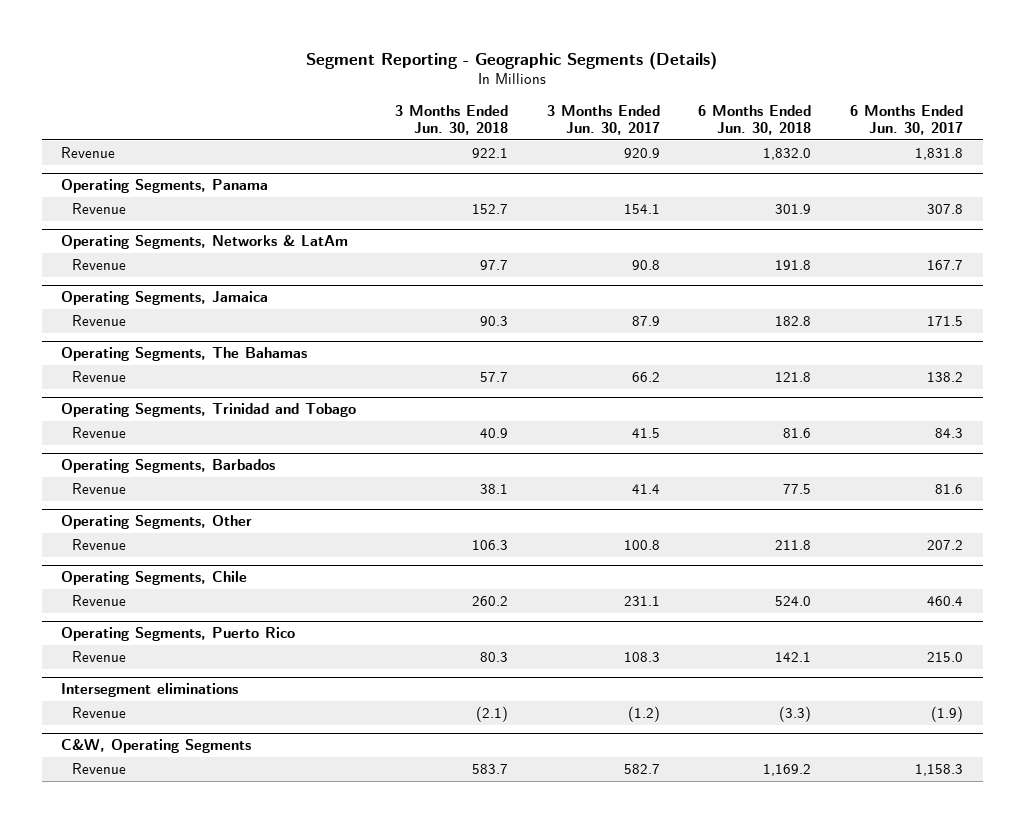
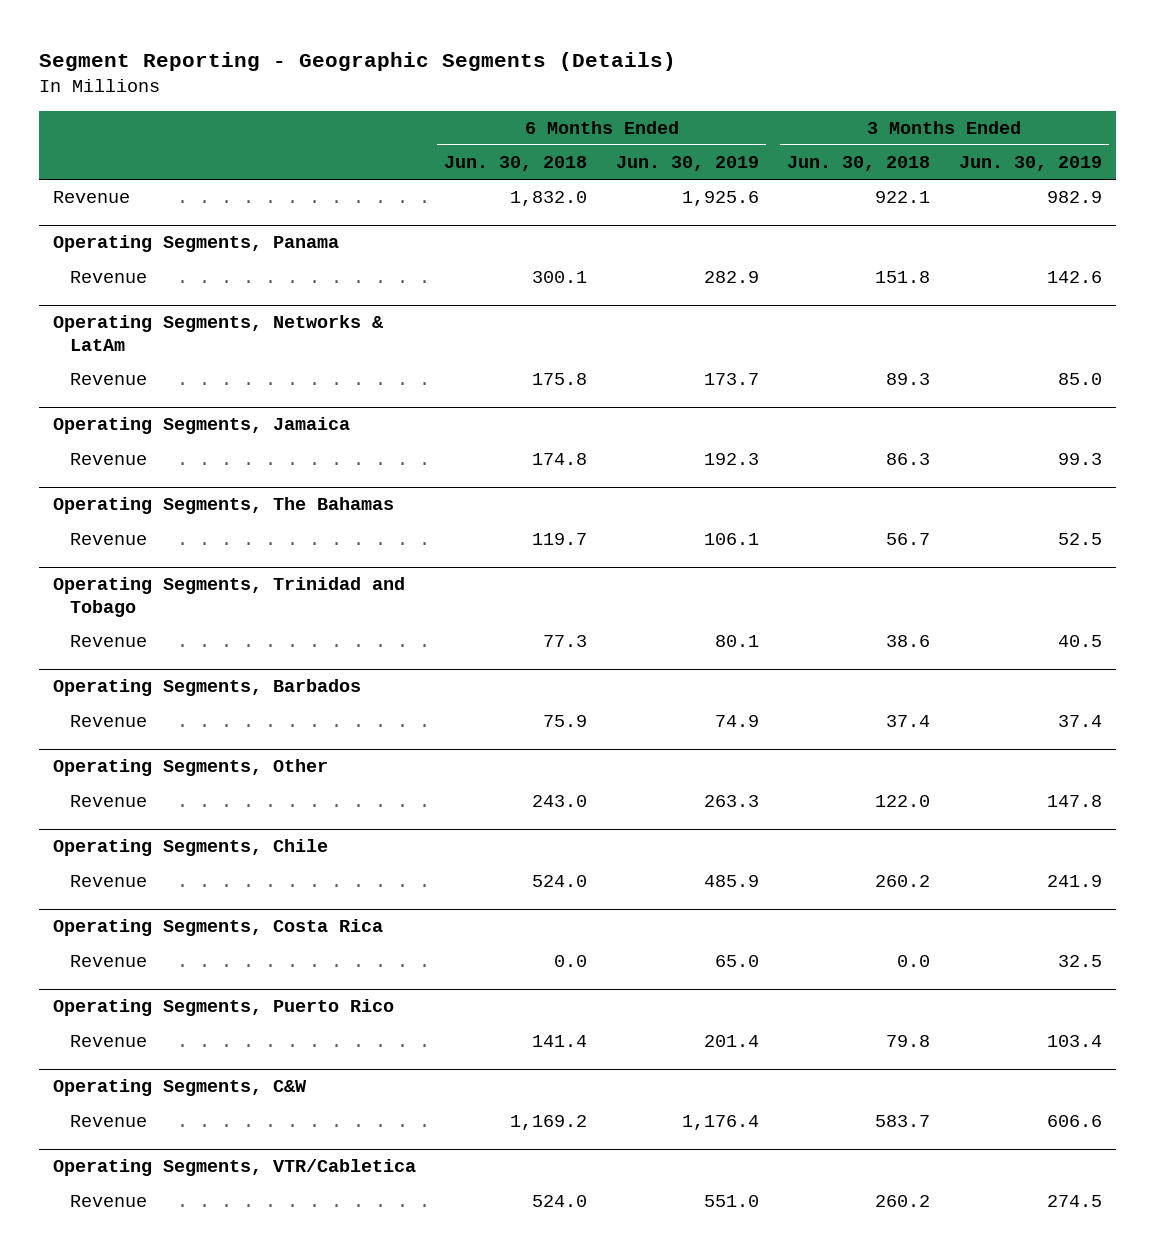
- | 3 Months Ended Jun. 30, 2018 | 3 Months Ended Jun. 30, 2017 | 6 Months Ended Jun. 30, 2018 | 6 Months Ended Jun. 30, 2017
+ | 6 Months Ended Jun. 30, 2018 | 6 Months Ended Jun. 30, 2019 | 3 Months Ended Jun. 30, 2018 | 3 Months Ended Jun. 30, 2019
@ Operating Segments, Panama
- Revenue | 152.7 | 154.1 | 301.9 | 307.8
+ Revenue | 300.1 | 282.9 | 151.8 | 142.6
@ Operating Segments, Networks & LatAm
- Revenue | 97.7 | 90.8 | 191.8 | 167.7
+ Revenue | 175.8 | 173.7 | 89.3 | 85.0
@ Operating Segments, Jamaica
- Revenue | 90.3 | 87.9 | 182.8 | 171.5
+ Revenue | 174.8 | 192.3 | 86.3 | 99.3
@ Operating Segments, The Bahamas
- Revenue | 57.7 | 66.2 | 121.8 | 138.2
+ Revenue | 119.7 | 106.1 | 56.7 | 52.5
@ Operating Segments, Trinidad and Tobago
- Revenue | 40.9 | 41.5 | 81.6 | 84.3
+ Revenue | 77.3 | 80.1 | 38.6 | 40.5
@ Operating Segments, Barbados
- Revenue | 38.1 | 41.4 | 77.5 | 81.6
+ Revenue | 75.9 | 74.9 | 37.4 | 37.4
@ Operating Segments, Other
- Revenue | 106.3 | 100.8 | 211.8 | 207.2
+ Revenue | 243.0 | 263.3 | 122.0 | 147.8
+ Operating Segments, Costa Rica
+ Revenue | 0.0 | 65.0 | 0.0 | 32.5
@ Operating Segments, Puerto Rico
- Revenue | 80.3 | 108.3 | 142.1 | 215.0
- Intersegment eliminations
- Revenue | (2.1) | (1.2) | (3.3) | (1.9)
- C&W, Operating Segments
@ Operating Segments, Puerto Rico
+ Revenue | 141.4 | 201.4 | 79.8 | 103.4
+ Operating Segments, C&W
+ Operating Segments, VTR/Cabletica
+ Revenue | 524.0 | 551.0 | 260.2 | 274.5

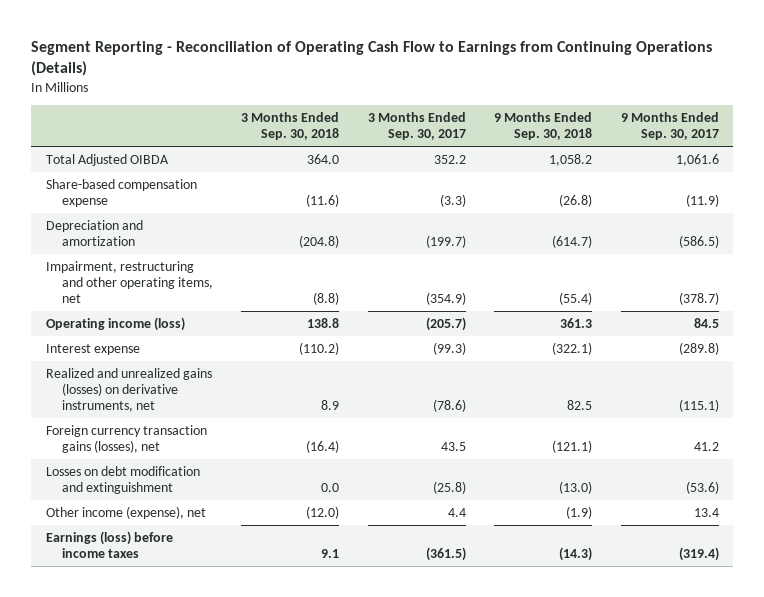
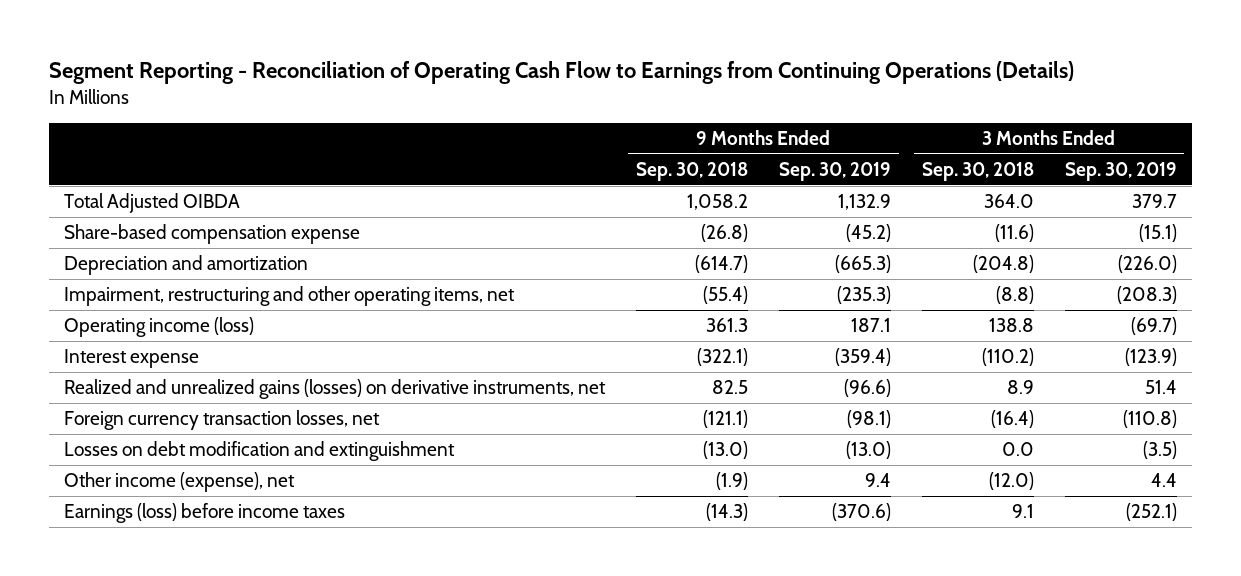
- | 3 Months Ended Sep. 30, 2018 | 3 Months Ended Sep. 30, 2017 | 9 Months Ended Sep. 30, 2018 | 9 Months Ended Sep. 30, 2017
+ | 9 Months Ended Sep. 30, 2018 | 9 Months Ended Sep. 30, 2019 | 3 Months Ended Sep. 30, 2018 | 3 Months Ended Sep. 30, 2019
- Foreign currency transaction gains (losses), net | (16.4) | 43.5 | (121.1) | 41.2
+ Foreign currency transaction losses, net | (121.1) | (98.1) | (16.4) | (110.8)

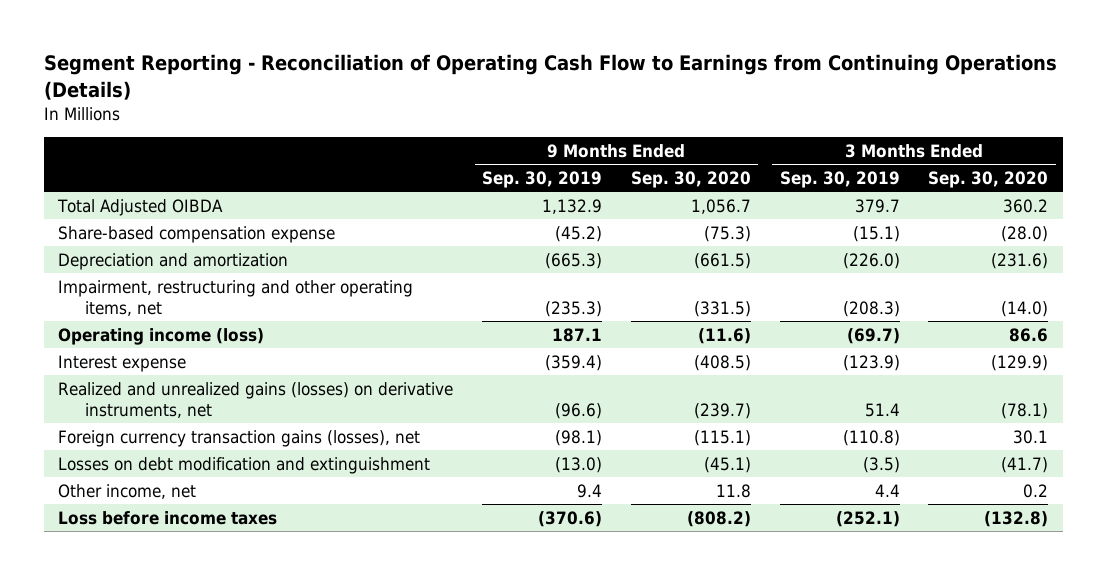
- | 9 Months Ended Sep. 30, 2018 | 9 Months Ended Sep. 30, 2019 | 3 Months Ended Sep. 30, 2018 | 3 Months Ended Sep. 30, 2019
+ | 9 Months Ended Sep. 30, 2019 | 9 Months Ended Sep. 30, 2020 | 3 Months Ended Sep. 30, 2019 | 3 Months Ended Sep. 30, 2020
- Foreign currency transaction losses, net | (121.1) | (98.1) | (16.4) | (110.8)
+ Foreign currency transaction gains (losses), net | (98.1) | (115.1) | (110.8) | 30.1
- Other income (expense), net | (1.9) | 9.4 | (12.0) | 4.4
- Earnings (loss) before income taxes | (14.3) | (370.6) | 9.1 | (252.1)
+ Other income, net | 9.4 | 11.8 | 4.4 | 0.2
+ Loss before income taxes | (370.6) | (808.2) | (252.1) | (132.8)

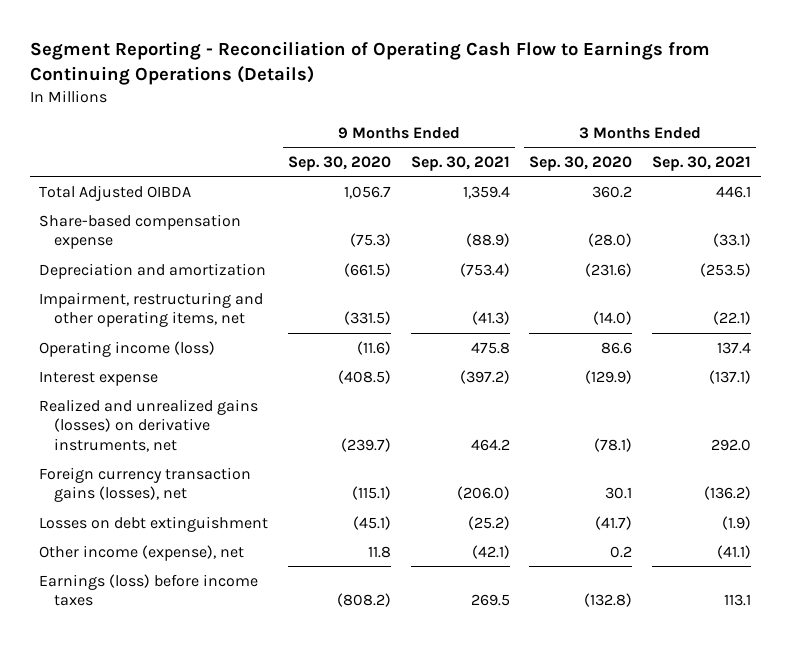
- | 9 Months Ended Sep. 30, 2019 | 9 Months Ended Sep. 30, 2020 | 3 Months Ended Sep. 30, 2019 | 3 Months Ended Sep. 30, 2020
+ | 9 Months Ended Sep. 30, 2020 | 9 Months Ended Sep. 30, 2021 | 3 Months Ended Sep. 30, 2020 | 3 Months Ended Sep. 30, 2021
- Losses on debt modification and extinguishment | (13.0) | (45.1) | (3.5) | (41.7)
- Other income, net | 9.4 | 11.8 | 4.4 | 0.2
- Loss before income taxes | (370.6) | (808.2) | (252.1) | (132.8)
+ Losses on debt extinguishment | (45.1) | (25.2) | (41.7) | (1.9)
+ Other income (expense), net | 11.8 | (42.1) | 0.2 | (41.1)
+ Earnings (loss) before income taxes | (808.2) | 269.5 | (132.8) | 113.1

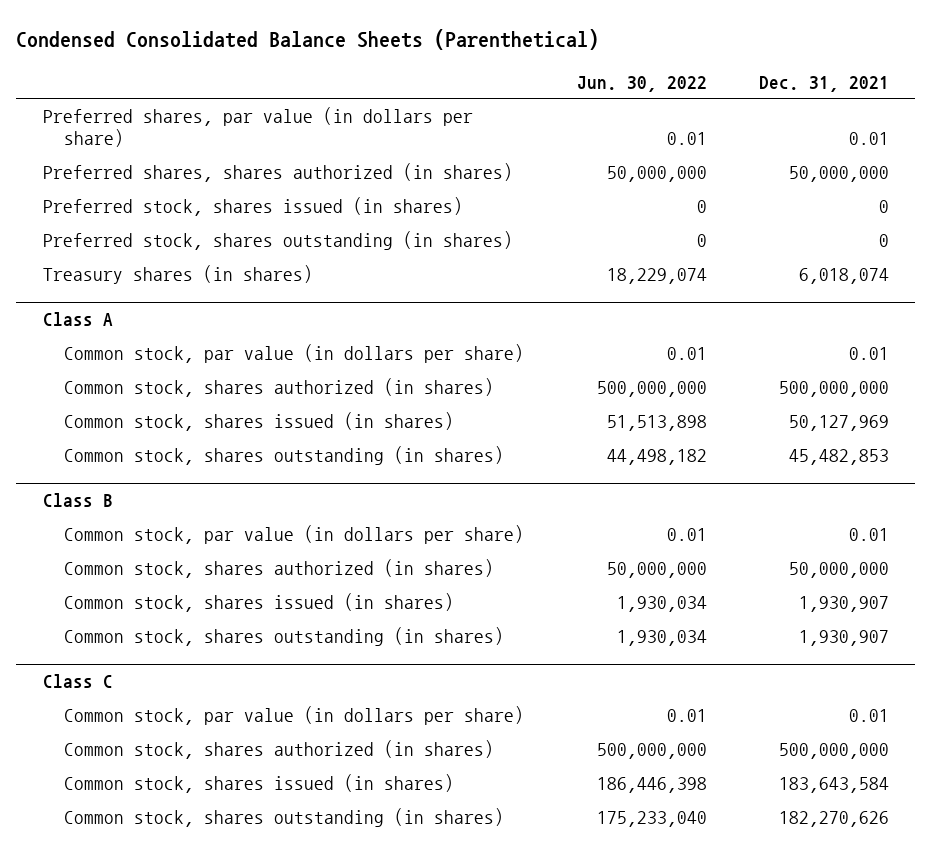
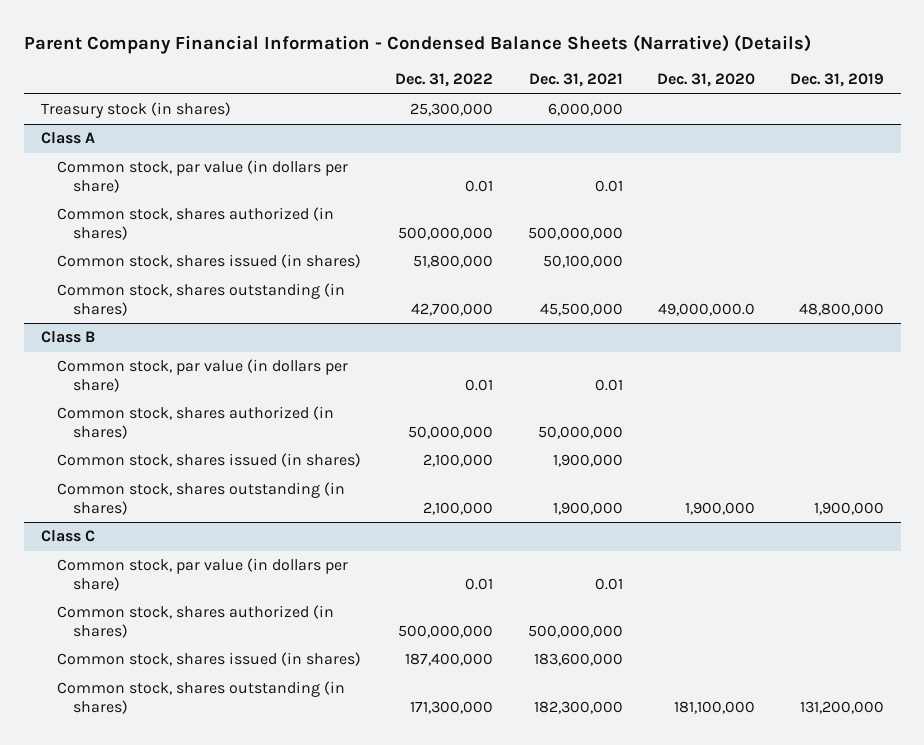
- Condensed Consolidated Balance Sheets (Parenthetical)
+ Parent Company Financial Information - Condensed Balance Sheets (Narrative) (Details)
- | Jun. 30, 2022 | Dec. 31, 2021
+ | Dec. 31, 2022 | Dec. 31, 2021 | Dec. 31, 2020 | Dec. 31, 2019
- Preferred shares, par value (in dollars per share) | 0.01 | 0.01
- Preferred shares, shares authorized (in shares) | 50,000,000 | 50,000,000
- Preferred stock, shares issued (in shares) | 0 | 0
- Preferred stock, shares outstanding (in shares) | 0 | 0
- Treasury shares (in shares) | 18,229,074 | 6,018,074
+ Treasury stock (in shares) | 25,300,000 | 6,000,000 | |
@ Class A
- Common stock, shares issued (in shares) | 51,513,898 | 50,127,969
- Common stock, shares outstanding (in shares) | 44,498,182 | 45,482,853
+ Common stock, shares issued (in shares) | 51,800,000 | 50,100,000 | |
+ Common stock, shares outstanding (in shares) | 42,700,000 | 45,500,000 | 49,000,000.0 | 48,800,000
@ Class B
- Common stock, shares issued (in shares) | 1,930,034 | 1,930,907
- Common stock, shares outstanding (in shares) | 1,930,034 | 1,930,907
+ Common stock, shares issued (in shares) | 2,100,000 | 1,900,000 | |
+ Common stock, shares outstanding (in shares) | 2,100,000 | 1,900,000 | 1,900,000 | 1,900,000
@ Class C
- Common stock, shares issued (in shares) | 186,446,398 | 183,643,584
- Common stock, shares outstanding (in shares) | 175,233,040 | 182,270,626
+ Common stock, shares issued (in shares) | 187,400,000 | 183,600,000 | |
+ Common stock, shares outstanding (in shares) | 171,300,000 | 182,300,000 | 181,100,000 | 131,200,000

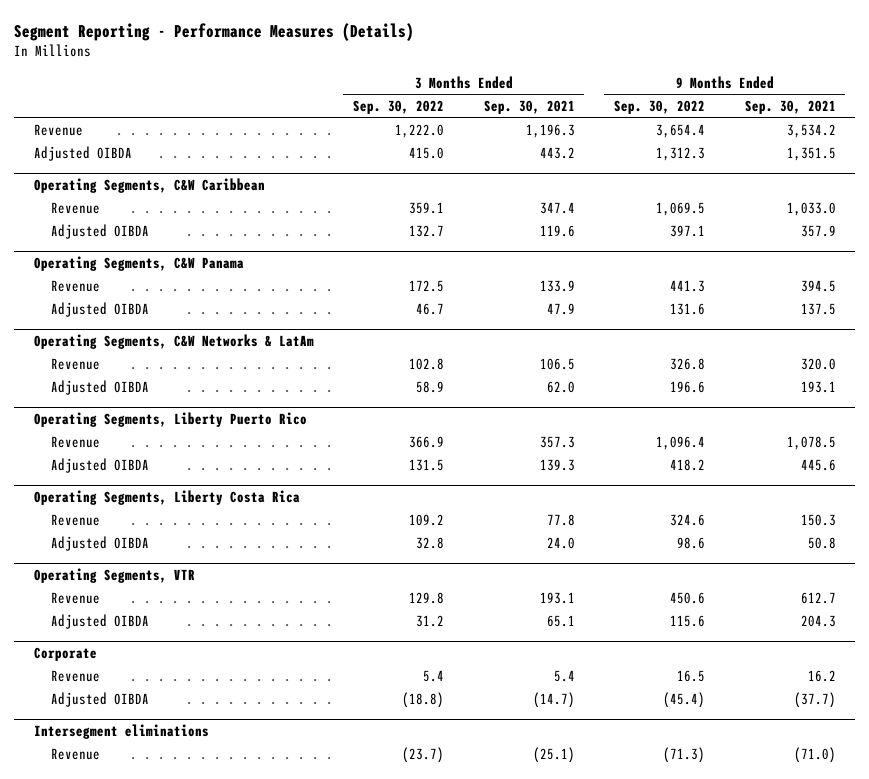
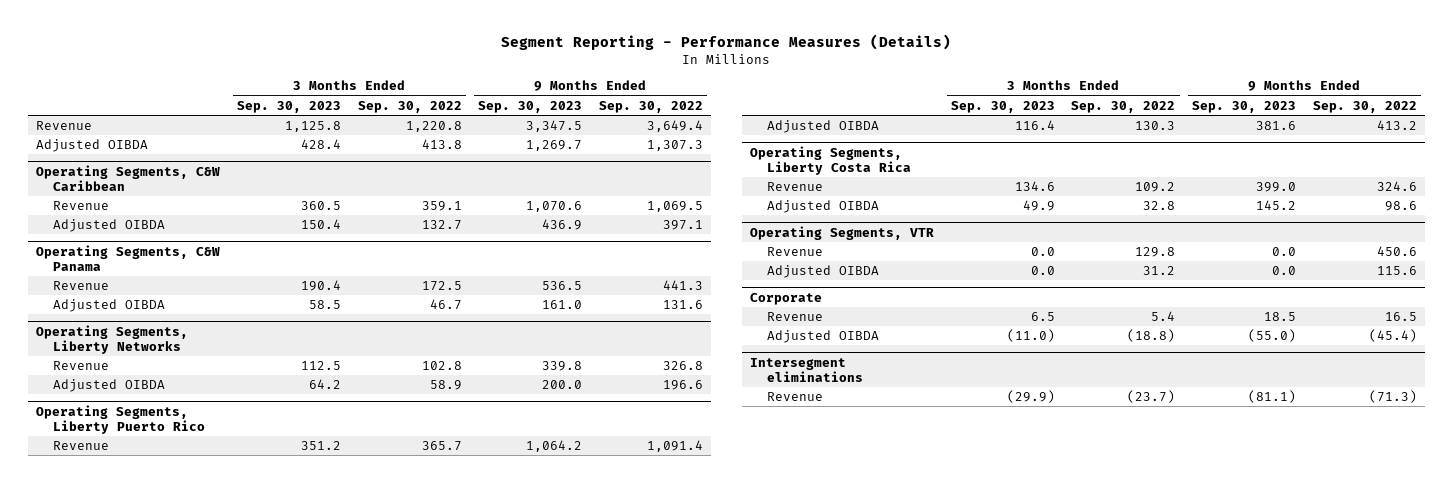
- | 3 Months Ended Sep. 30, 2022 | 3 Months Ended Sep. 30, 2021 | 9 Months Ended Sep. 30, 2022 | 9 Months Ended Sep. 30, 2021
+ | 3 Months Ended Sep. 30, 2023 | 3 Months Ended Sep. 30, 2022 | 9 Months Ended Sep. 30, 2023 | 9 Months Ended Sep. 30, 2022
- Revenue | 1,222.0 | 1,196.3 | 3,654.4 | 3,534.2
- Adjusted OIBDA | 415.0 | 443.2 | 1,312.3 | 1,351.5
+ Revenue | 1,125.8 | 1,220.8 | 3,347.5 | 3,649.4
+ Adjusted OIBDA | 428.4 | 413.8 | 1,269.7 | 1,307.3
- Operating Segments, C&W Networks & LatAm
+ Operating Segments, Liberty Networks
@ Operating Segments, Liberty Puerto Rico
- Revenue | 366.9 | 357.3 | 1,096.4 | 1,078.5
- Adjusted OIBDA | 131.5 | 139.3 | 418.2 | 445.6
+ Revenue | 351.2 | 365.7 | 1,064.2 | 1,091.4
+ Adjusted OIBDA | 116.4 | 130.3 | 381.6 | 413.2

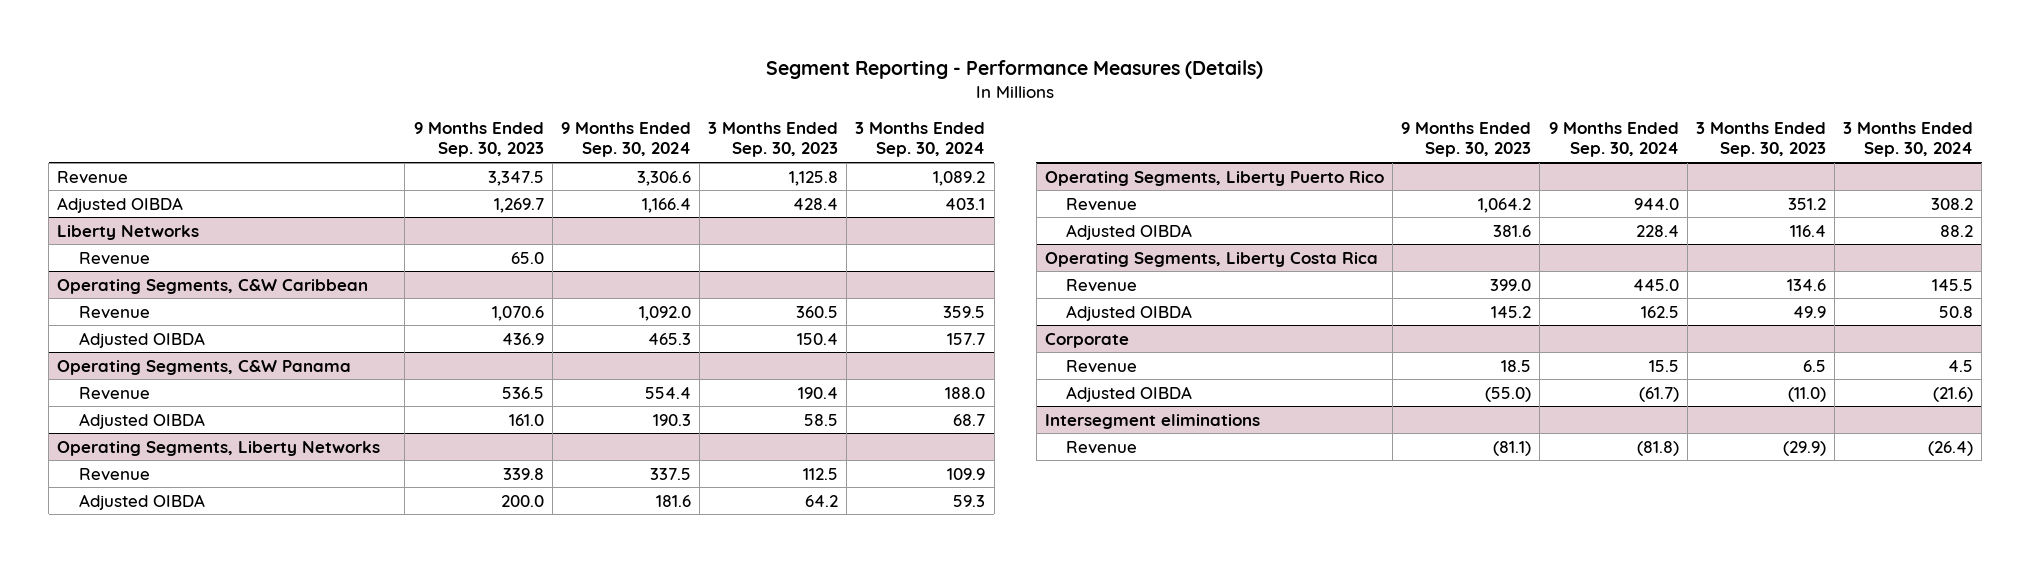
- | 3 Months Ended Sep. 30, 2023 | 3 Months Ended Sep. 30, 2022 | 9 Months Ended Sep. 30, 2023 | 9 Months Ended Sep. 30, 2022
+ | 9 Months Ended Sep. 30, 2023 | 9 Months Ended Sep. 30, 2024 | 3 Months Ended Sep. 30, 2023 | 3 Months Ended Sep. 30, 2024
+ Liberty Networks
+ Revenue | 65.0 | | |
- Operating Segments, VTR
- Revenue | 0.0 | 129.8 | 0.0 | 450.6
- Adjusted OIBDA | 0.0 | 31.2 | 0.0 | 115.6

